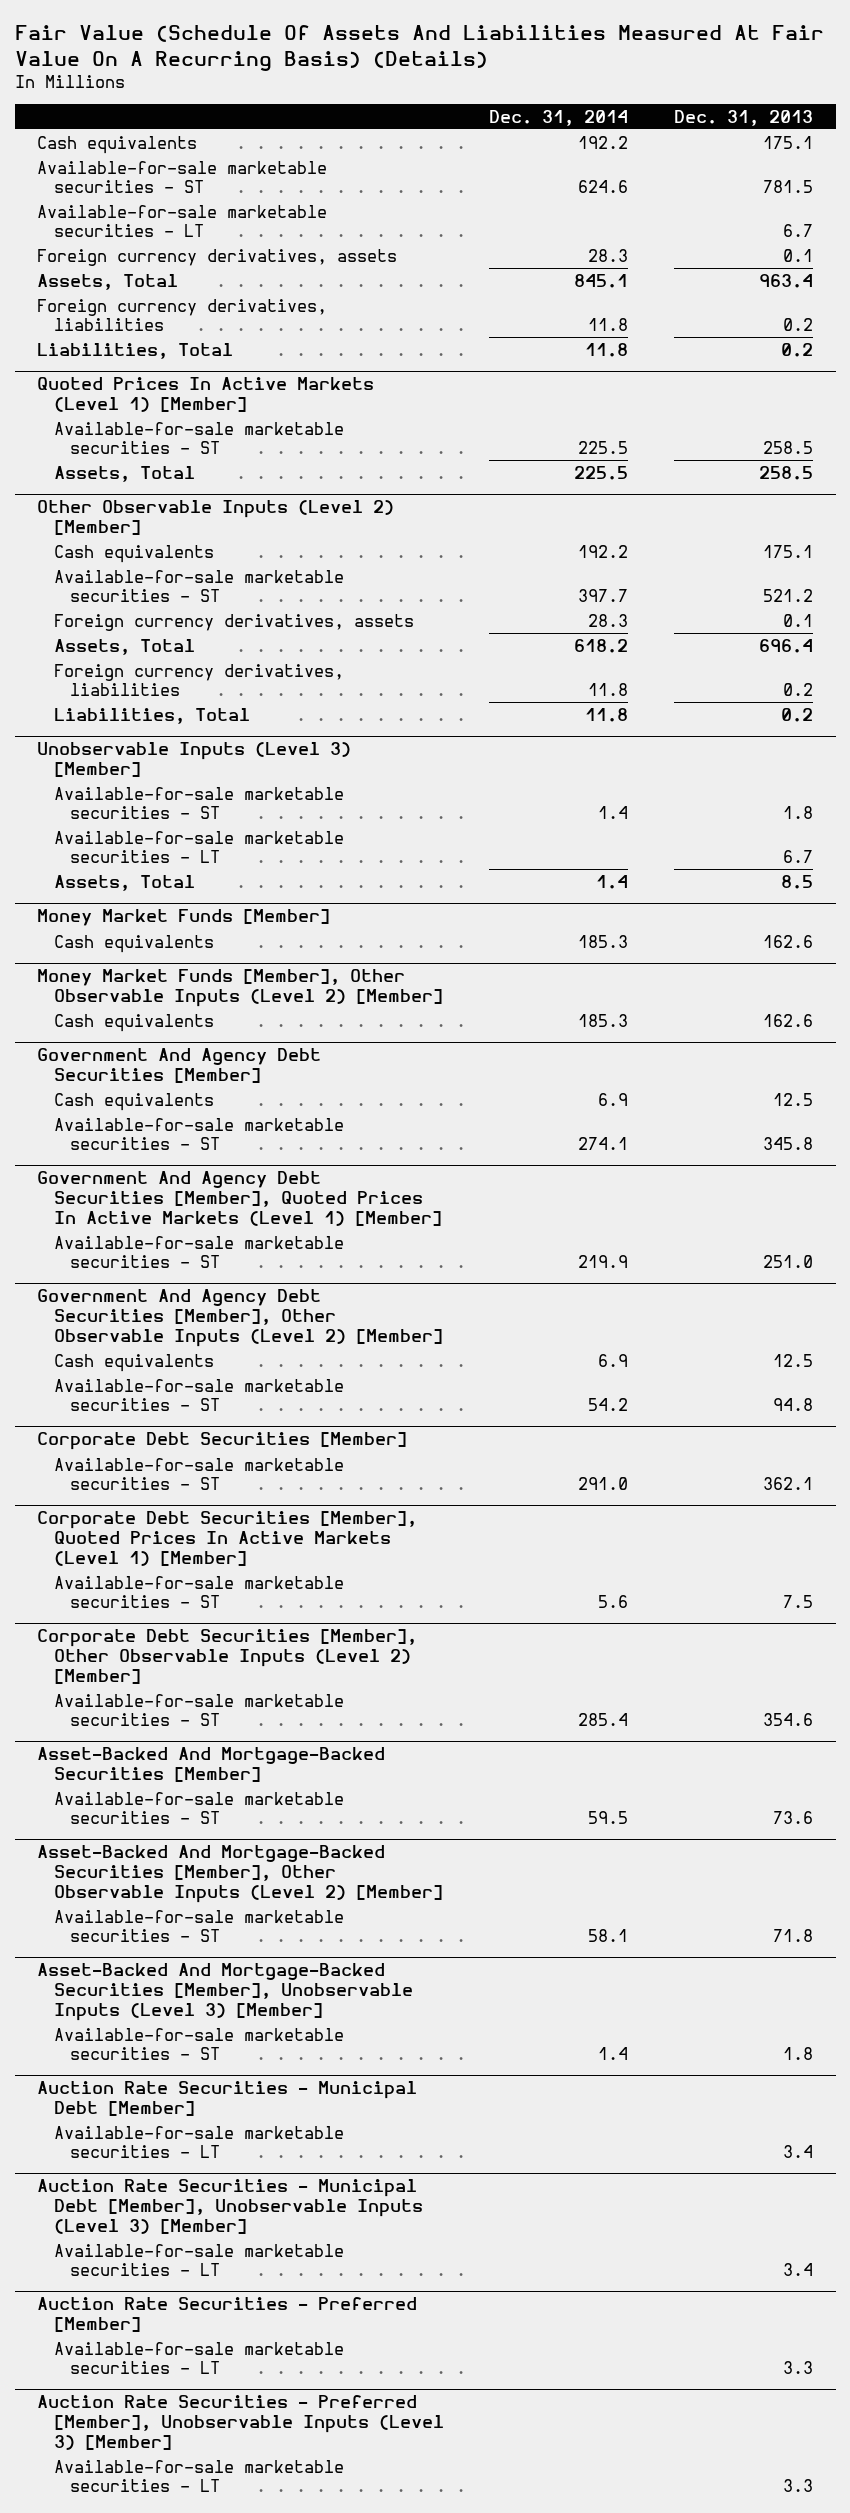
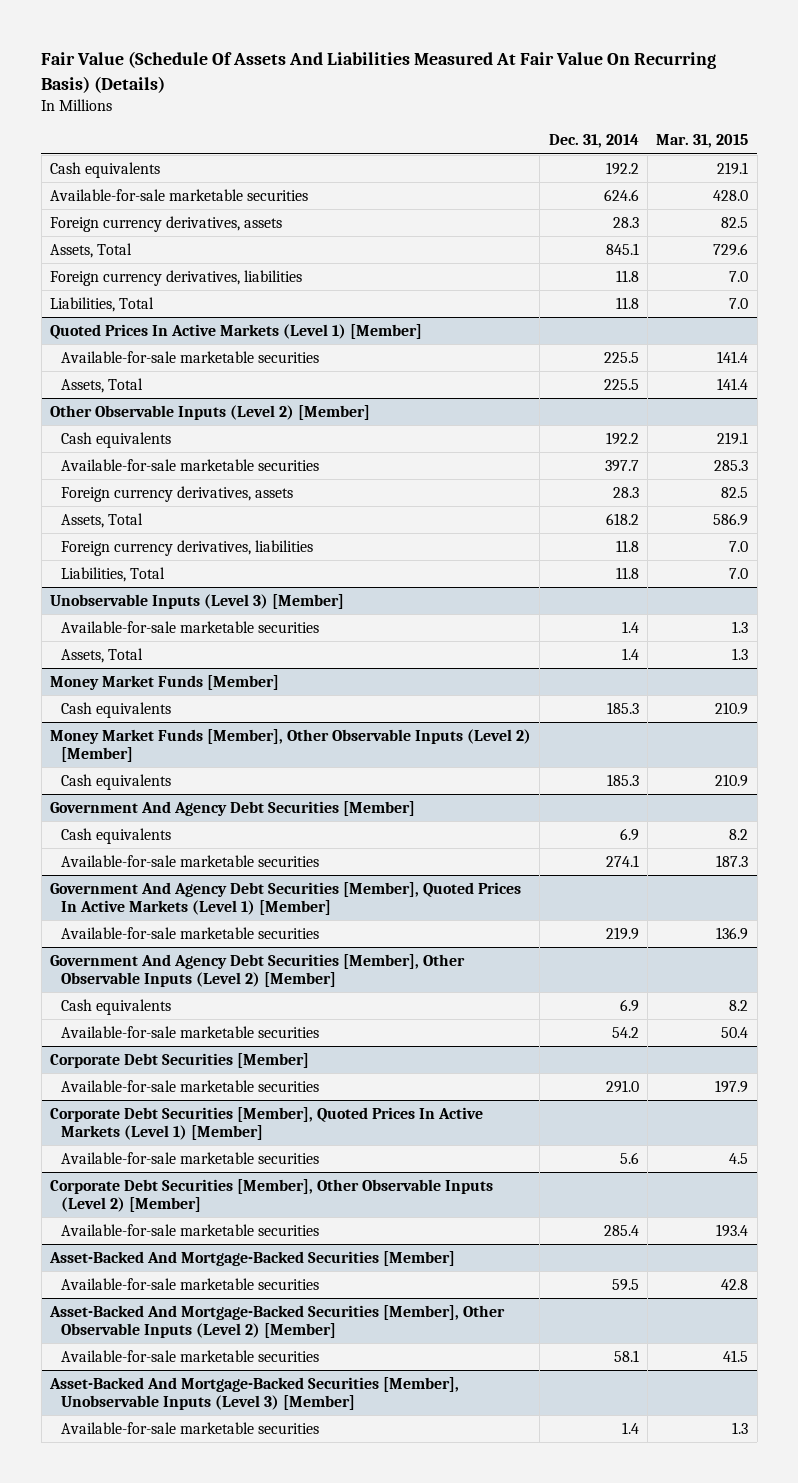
- Fair Value (Schedule Of Assets And Liabilities Measured At Fair Value On A Recurring Basis) (Details)
+ Fair Value (Schedule Of Assets And Liabilities Measured At Fair Value On Recurring Basis) (Details)
- | Dec. 31, 2014 | Dec. 31, 2013
+ | Dec. 31, 2014 | Mar. 31, 2015
- Available-for-sale marketable securities - ST | 624.6 | 781.5
- Available-for-sale marketable securities - LT | | 6.7
+ Available-for-sale marketable securities | 624.6 | 428.0
@ Quoted Prices In Active Markets (Level 1) [Member]
- Available-for-sale marketable securities - ST | 225.5 | 258.5
+ Available-for-sale marketable securities | 225.5 | 141.4
@ Other Observable Inputs (Level 2) [Member]
- Available-for-sale marketable securities - ST | 397.7 | 521.2
+ Available-for-sale marketable securities | 397.7 | 285.3
@ Unobservable Inputs (Level 3) [Member]
- Available-for-sale marketable securities - ST | 1.4 | 1.8
- Available-for-sale marketable securities - LT | | 6.7
+ Available-for-sale marketable securities | 1.4 | 1.3
@ Government And Agency Debt Securities [Member]
- Available-for-sale marketable securities - ST | 274.1 | 345.8
+ Available-for-sale marketable securities | 274.1 | 187.3
@ Government And Agency Debt Securities [Member], Quoted Prices In Active Markets (Level 1) [Member]
- Available-for-sale marketable securities - ST | 219.9 | 251.0
+ Available-for-sale marketable securities | 219.9 | 136.9
@ Government And Agency Debt Securities [Member], Other Observable Inputs (Level 2) [Member]
- Available-for-sale marketable securities - ST | 54.2 | 94.8
+ Available-for-sale marketable securities | 54.2 | 50.4
@ Corporate Debt Securities [Member]
- Available-for-sale marketable securities - ST | 291.0 | 362.1
+ Available-for-sale marketable securities | 291.0 | 197.9
@ Corporate Debt Securities [Member], Quoted Prices In Active Markets (Level 1) [Member]
- Available-for-sale marketable securities - ST | 5.6 | 7.5
+ Available-for-sale marketable securities | 5.6 | 4.5
@ Corporate Debt Securities [Member], Other Observable Inputs (Level 2) [Member]
- Available-for-sale marketable securities - ST | 285.4 | 354.6
+ Available-for-sale marketable securities | 285.4 | 193.4
@ Asset-Backed And Mortgage-Backed Securities [Member]
- Available-for-sale marketable securities - ST | 59.5 | 73.6
+ Available-for-sale marketable securities | 59.5 | 42.8
@ Asset-Backed And Mortgage-Backed Securities [Member], Other Observable Inputs (Level 2) [Member]
- Available-for-sale marketable securities - ST | 58.1 | 71.8
+ Available-for-sale marketable securities | 58.1 | 41.5
@ Asset-Backed And Mortgage-Backed Securities [Member], Unobservable Inputs (Level 3) [Member]
- Available-for-sale marketable securities - ST | 1.4 | 1.8
- Auction Rate Securities - Municipal Debt [Member]
- Available-for-sale marketable securities - LT | | 3.4
- Auction Rate Securities - Municipal Debt [Member], Unobservable Inputs (Level 3) [Member]
- Available-for-sale marketable securities - LT | | 3.4
- Auction Rate Securities - Preferred [Member]
- Available-for-sale marketable securities - LT | | 3.3
- Auction Rate Securities - Preferred [Member], Unobservable Inputs (Level 3) [Member]
- Available-for-sale marketable securities - LT | | 3.3
@ Asset-Backed And Mortgage-Backed Securities [Member], Unobservable Inputs (Level 3) [Member]
+ Available-for-sale marketable securities | 1.4 | 1.3

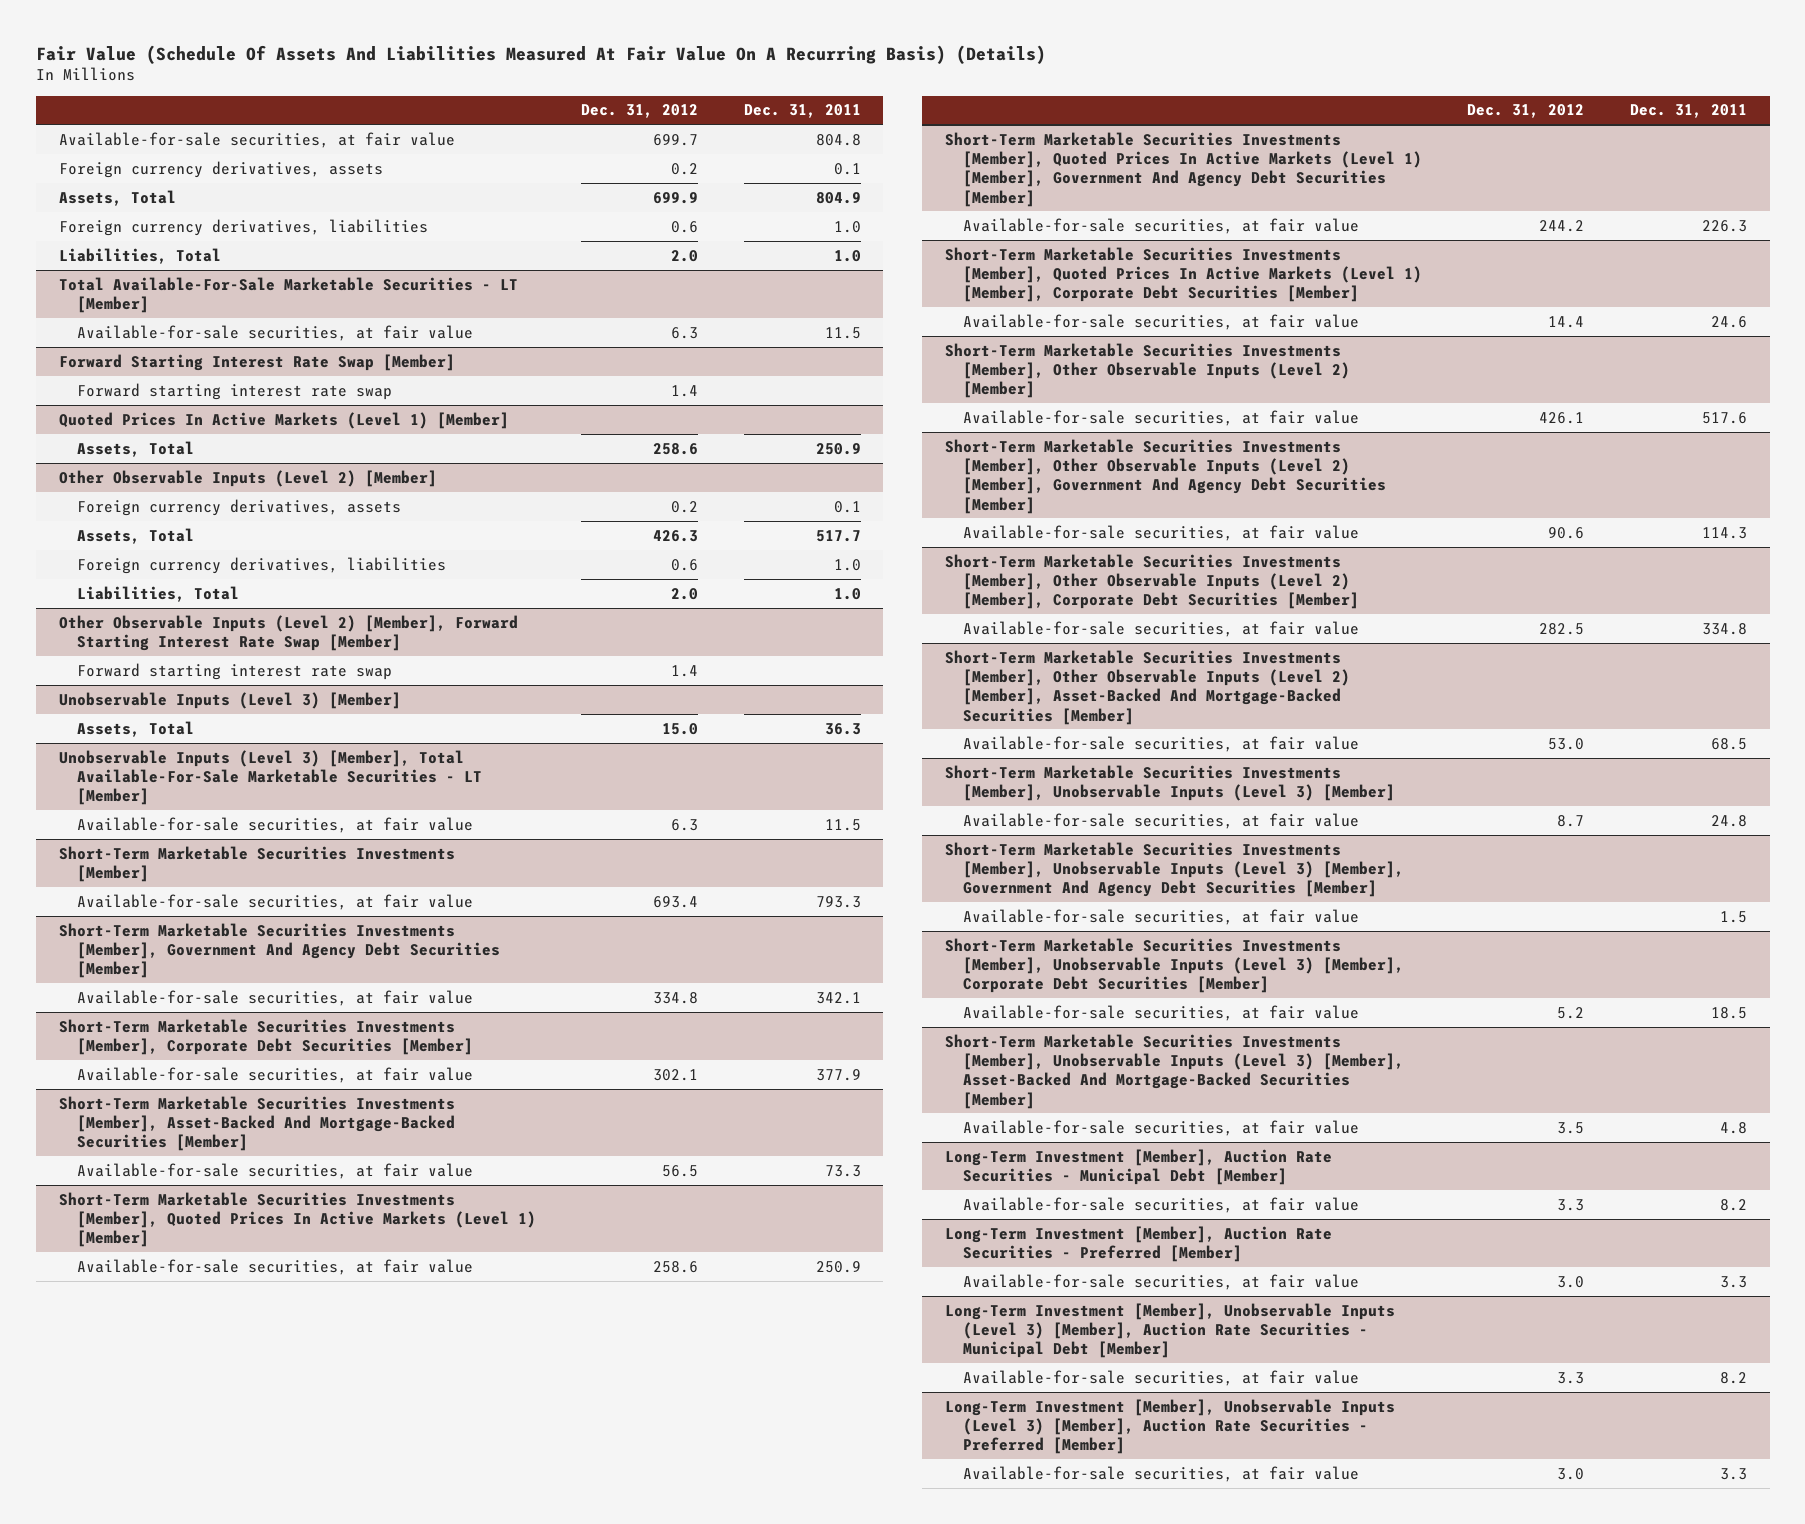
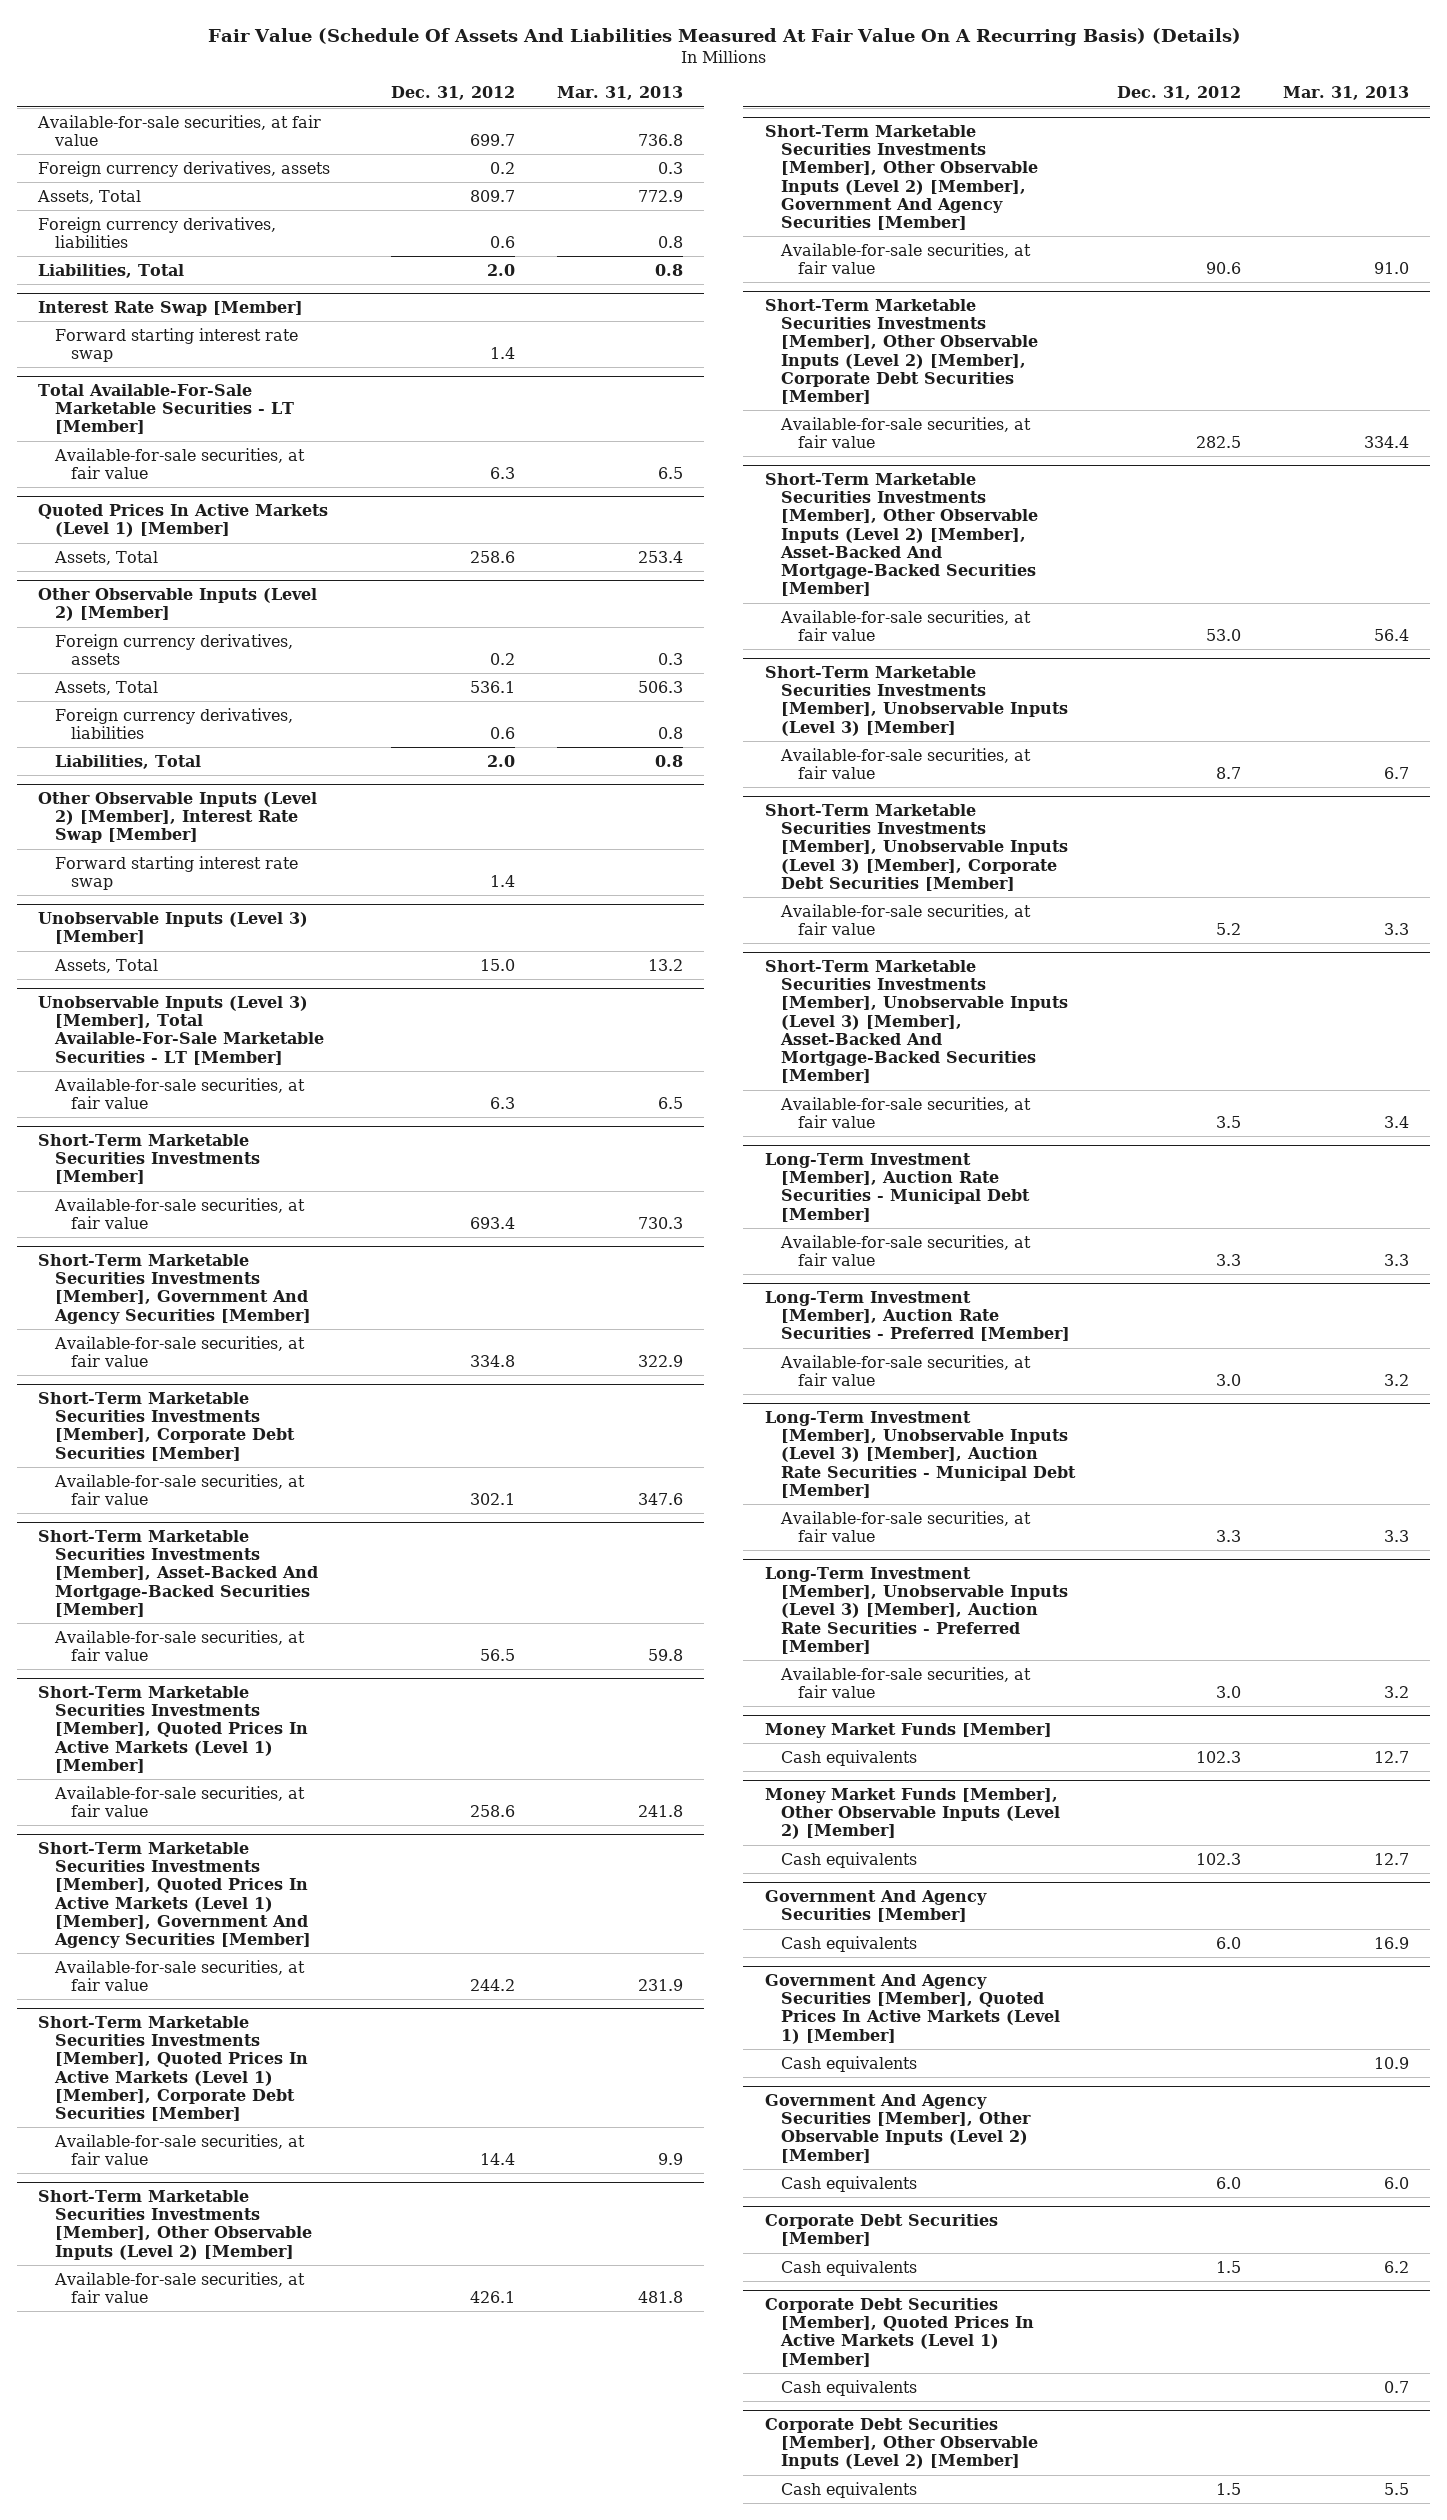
- | Dec. 31, 2012 | Dec. 31, 2011
+ | Dec. 31, 2012 | Mar. 31, 2013
- Assets, Total | 699.9 | 804.9
+ Assets, Total | 809.7 | 772.9
+ Interest Rate Swap [Member]
+ Forward starting interest rate swap | 1.4 |
- Forward Starting Interest Rate Swap [Member]
- Forward starting interest rate swap | 1.4 |
@ Other Observable Inputs (Level 2) [Member]
- Assets, Total | 426.3 | 517.7
+ Assets, Total | 536.1 | 506.3
- Other Observable Inputs (Level 2) [Member], Forward Starting Interest Rate Swap [Member]
+ Other Observable Inputs (Level 2) [Member], Interest Rate Swap [Member]
- Short-Term Marketable Securities Investments [Member], Government And Agency Debt Securities [Member]
+ Short-Term Marketable Securities Investments [Member], Government And Agency Securities [Member]
- Short-Term Marketable Securities Investments [Member], Quoted Prices In Active Markets (Level 1) [Member], Government And Agency Debt Securities [Member]
+ Short-Term Marketable Securities Investments [Member], Quoted Prices In Active Markets (Level 1) [Member], Government And Agency Securities [Member]
- Short-Term Marketable Securities Investments [Member], Other Observable Inputs (Level 2) [Member], Government And Agency Debt Securities [Member]
+ Short-Term Marketable Securities Investments [Member], Other Observable Inputs (Level 2) [Member], Government And Agency Securities [Member]
- Short-Term Marketable Securities Investments [Member], Unobservable Inputs (Level 3) [Member], Government And Agency Debt Securities [Member]
- Available-for-sale securities, at fair value | | 1.5
+ Money Market Funds [Member]
+ Cash equivalents | 102.3 | 12.7
+ Money Market Funds [Member], Other Observable Inputs (Level 2) [Member]
+ Cash equivalents | 102.3 | 12.7
+ Government And Agency Securities [Member]
+ Cash equivalents | 6.0 | 16.9
+ Government And Agency Securities [Member], Quoted Prices In Active Markets (Level 1) [Member]
+ Cash equivalents | | 10.9
+ Government And Agency Securities [Member], Other Observable Inputs (Level 2) [Member]
+ Cash equivalents | 6.0 | 6.0
+ Corporate Debt Securities [Member]
+ Cash equivalents | 1.5 | 6.2
+ Corporate Debt Securities [Member], Quoted Prices In Active Markets (Level 1) [Member]
+ Cash equivalents | | 0.7
+ Corporate Debt Securities [Member], Other Observable Inputs (Level 2) [Member]
+ Cash equivalents | 1.5 | 5.5

